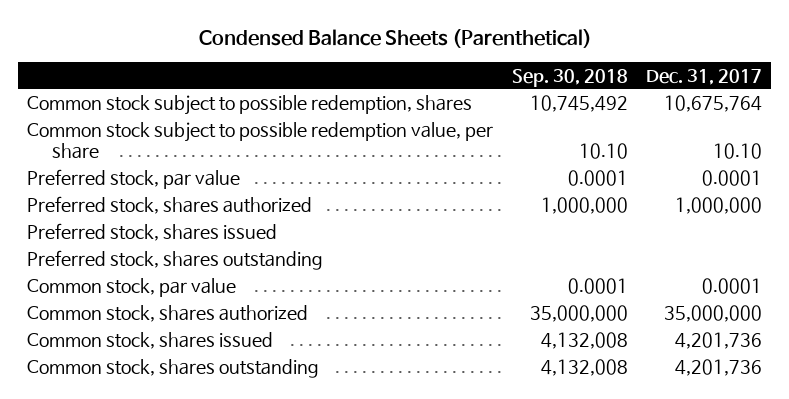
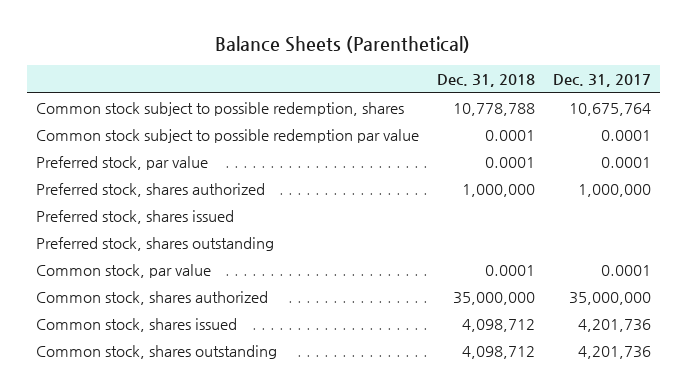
- Condensed Balance Sheets (Parenthetical)
+ Balance Sheets (Parenthetical)
- | Sep. 30, 2018 | Dec. 31, 2017
+ | Dec. 31, 2018 | Dec. 31, 2017
- Common stock subject to possible redemption value, per share | 10.10 | 10.10
+ Common stock subject to possible redemption par value | 0.0001 | 0.0001

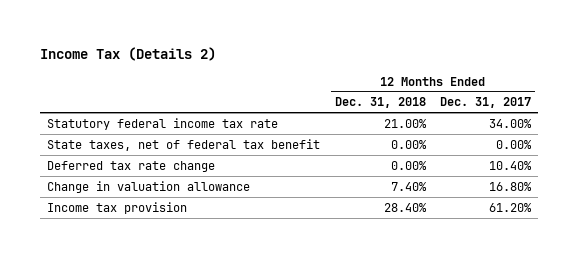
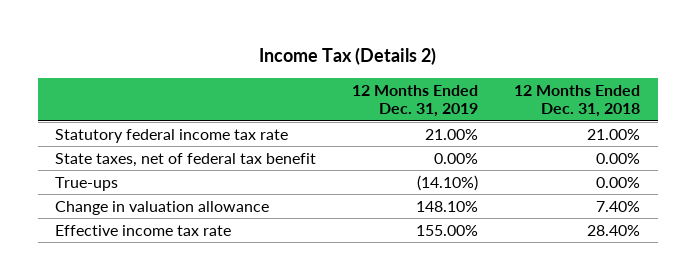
- | 12 Months Ended Dec. 31, 2018 | 12 Months Ended Dec. 31, 2017
+ | 12 Months Ended Dec. 31, 2019 | 12 Months Ended Dec. 31, 2018
- Deferred tax rate change | 0.00% | 10.40%
+ True-ups | (14.10%) | 0.00%
- Income tax provision | 28.40% | 61.20%
+ Effective income tax rate | 155.00% | 28.40%

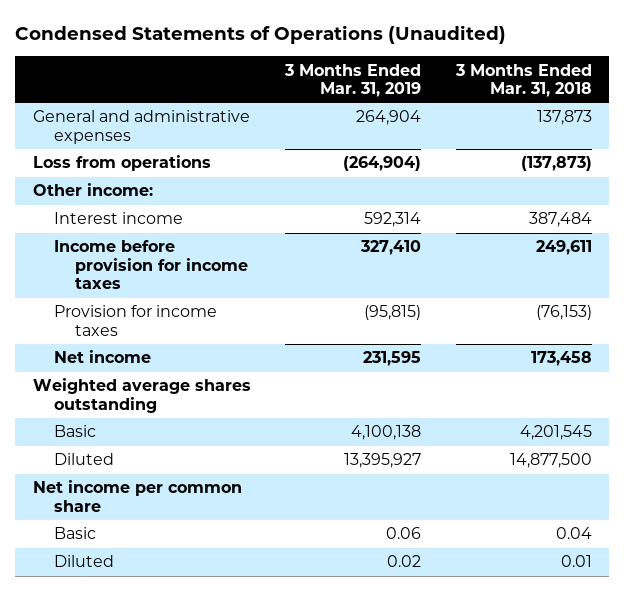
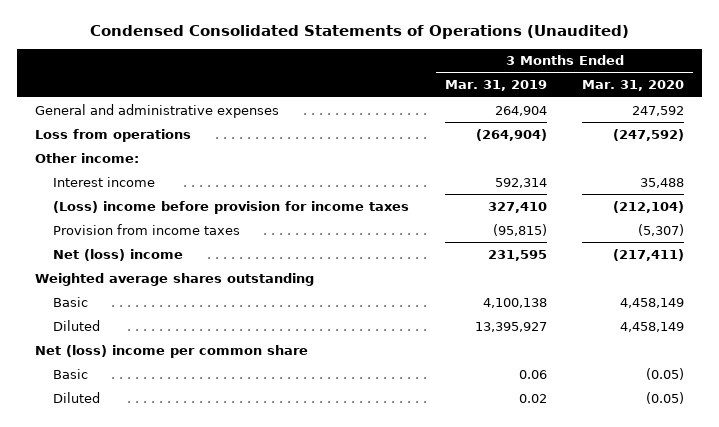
- Condensed Statements of Operations (Unaudited)
+ Condensed Consolidated Statements of Operations (Unaudited)
- | 3 Months Ended Mar. 31, 2019 | 3 Months Ended Mar. 31, 2018
+ | 3 Months Ended Mar. 31, 2019 | 3 Months Ended Mar. 31, 2020
- Income before provision for income taxes | 327,410 | 249,611
- Provision for income taxes | (95,815) | (76,153)
- Net income | 231,595 | 173,458
+ (Loss) income before provision for income taxes | 327,410 | (212,104)
+ Provision from income taxes | (95,815) | (5,307)
+ Net (loss) income | 231,595 | (217,411)
- Net income per common share
+ Net (loss) income per common share

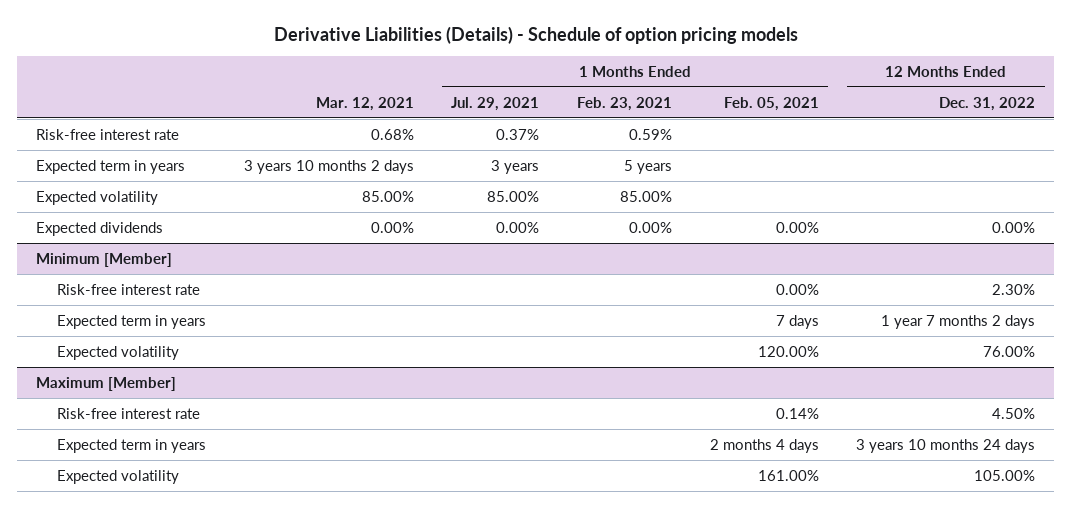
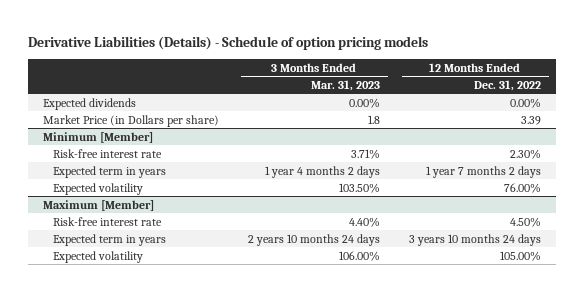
- | Mar. 12, 2021 | 1 Months Ended Jul. 29, 2021 | 1 Months Ended Feb. 23, 2021 | 1 Months Ended Feb. 05, 2021 | 12 Months Ended Dec. 31, 2022
+ | 3 Months Ended Mar. 31, 2023 | 12 Months Ended Dec. 31, 2022
- Risk-free interest rate | 0.68% | 0.37% | 0.59% | |
- Expected term in years | 3 years 10 months 2 days | 3 years | 5 years | |
- Expected volatility | 85.00% | 85.00% | 85.00% | |
+ Market Price (in Dollars per share) | 1.8 | 3.39

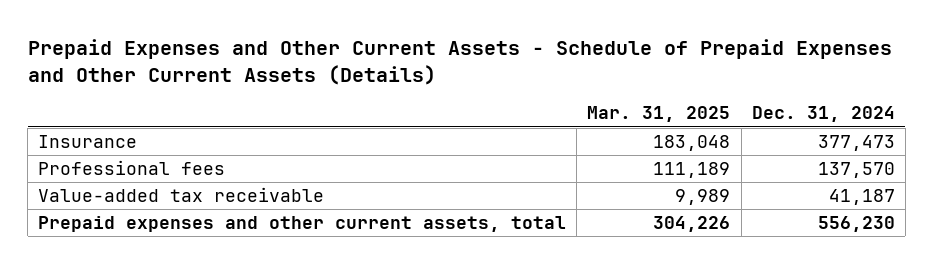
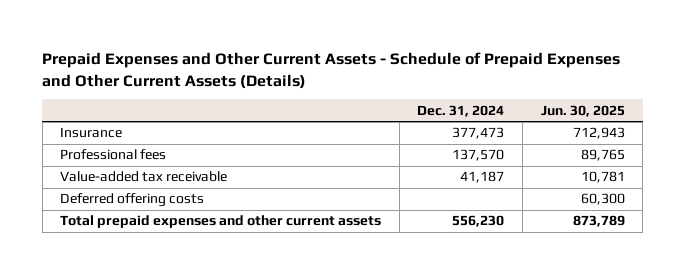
- | Mar. 31, 2025 | Dec. 31, 2024
+ | Dec. 31, 2024 | Jun. 30, 2025
- Prepaid expenses and other current assets, total | 304,226 | 556,230
+ Deferred offering costs | | 60,300
+ Total prepaid expenses and other current assets | 556,230 | 873,789

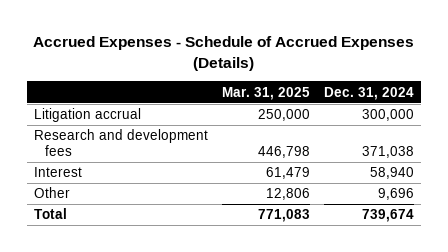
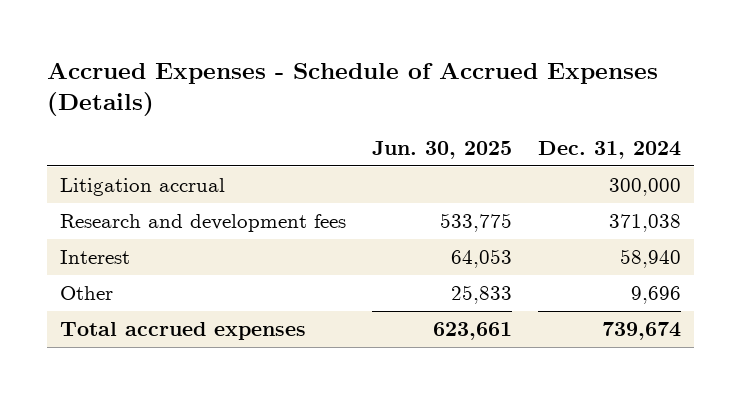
- | Mar. 31, 2025 | Dec. 31, 2024
+ | Jun. 30, 2025 | Dec. 31, 2024
- Total | 771,083 | 739,674
+ Total accrued expenses | 623,661 | 739,674

